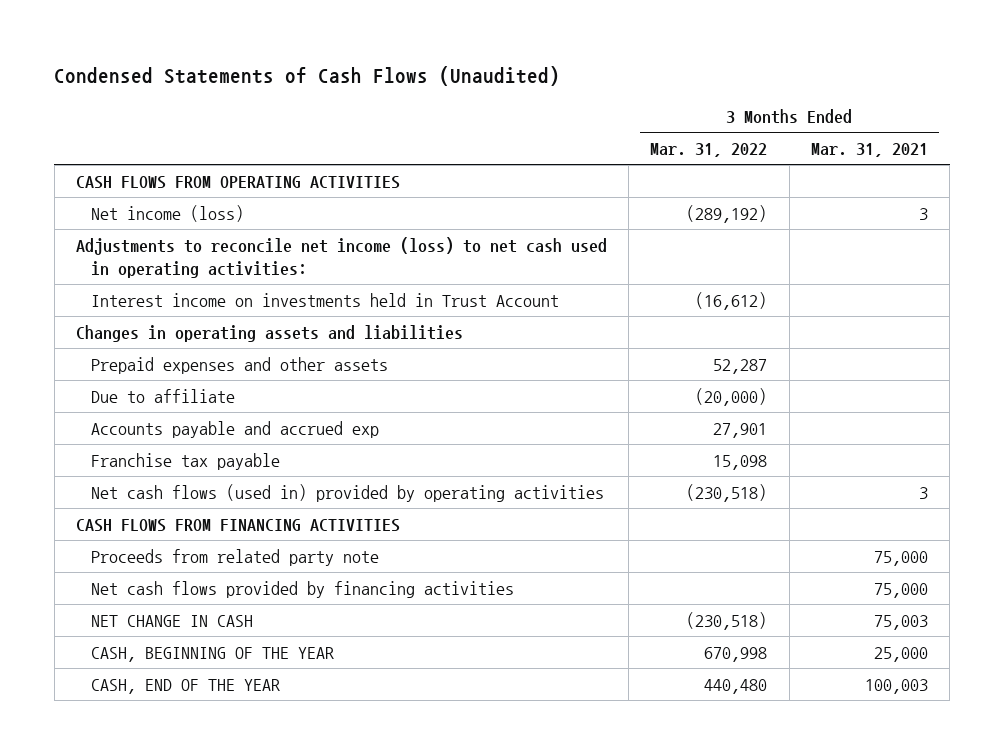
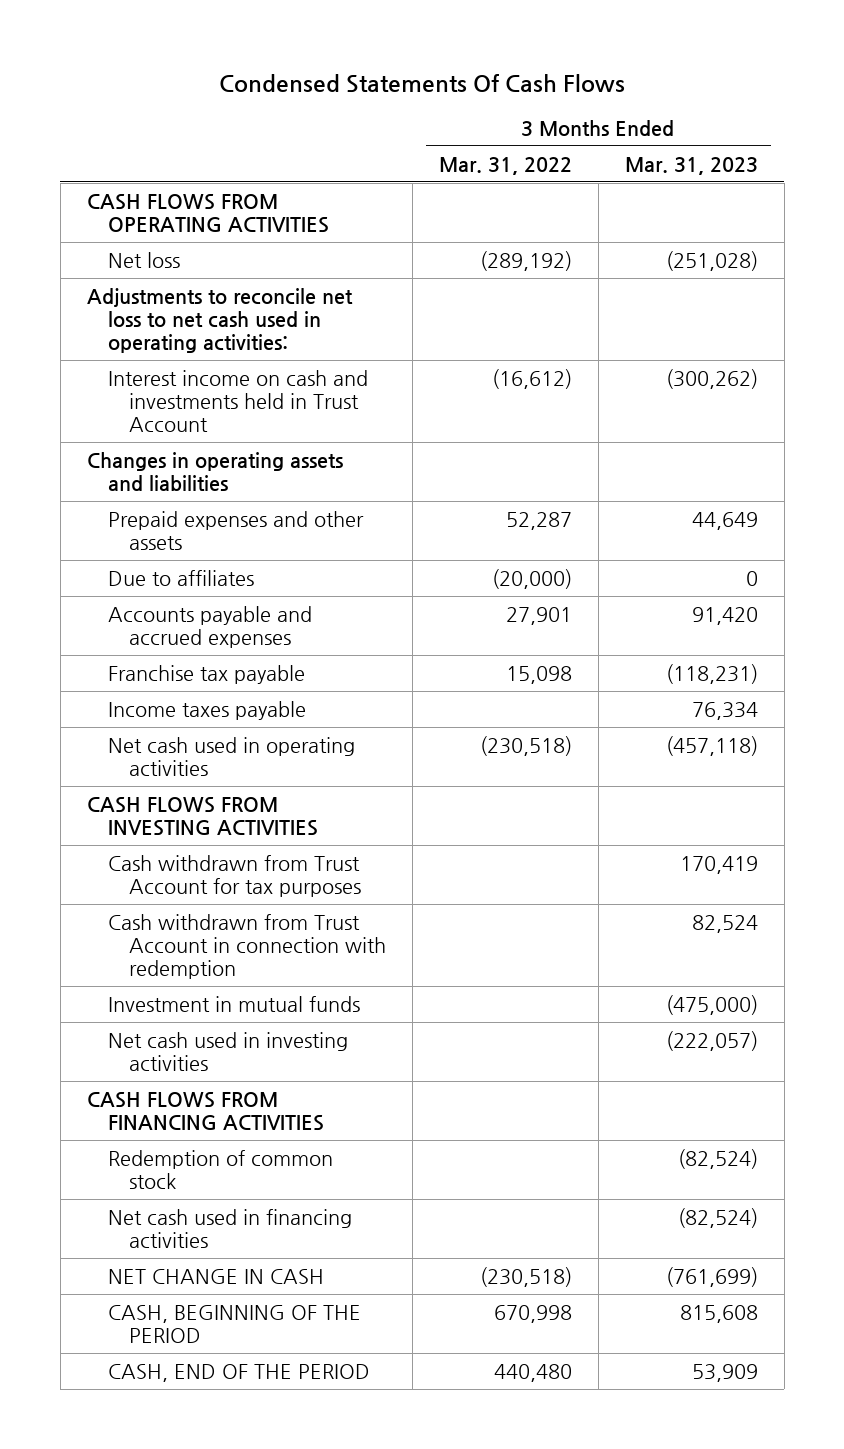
- Condensed Statements of Cash Flows (Unaudited)
+ Condensed Statements Of Cash Flows
- | 3 Months Ended Mar. 31, 2022 | 3 Months Ended Mar. 31, 2021
+ | 3 Months Ended Mar. 31, 2022 | 3 Months Ended Mar. 31, 2023
- Net income (loss) | (289,192) | 3
- Adjustments to reconcile net income (loss) to net cash used in operating activities:
- Interest income on investments held in Trust Account | (16,612) |
+ Net loss | (289,192) | (251,028)
+ Adjustments to reconcile net loss to net cash used in operating activities:
+ Interest income on cash and investments held in Trust Account | (16,612) | (300,262)
- Due to affiliate | (20,000) |
- Accounts payable and accrued exp | 27,901 |
+ Due to affiliates | (20,000) | 0
+ Accounts payable and accrued expenses | 27,901 | 91,420
- Net cash flows (used in) provided by operating activities | (230,518) | 3
+ Income taxes payable | | 76,334
+ Net cash used in operating activities | (230,518) | (457,118)
+ CASH FLOWS FROM INVESTING ACTIVITIES
+ Cash withdrawn from Trust Account for tax purposes | | 170,419
+ Cash withdrawn from Trust Account in connection with redemption | | 82,524
+ Investment in mutual funds | | (475,000)
+ Net cash used in investing activities | | (222,057)
- Proceeds from related party note | | 75,000
- Net cash flows provided by financing activities | | 75,000
+ Redemption of common stock | | (82,524)
+ Net cash used in financing activities | | (82,524)
- CASH, BEGINNING OF THE YEAR | 670,998 | 25,000
- CASH, END OF THE YEAR | 440,480 | 100,003
+ CASH, BEGINNING OF THE PERIOD | 670,998 | 815,608
+ CASH, END OF THE PERIOD | 440,480 | 53,909

